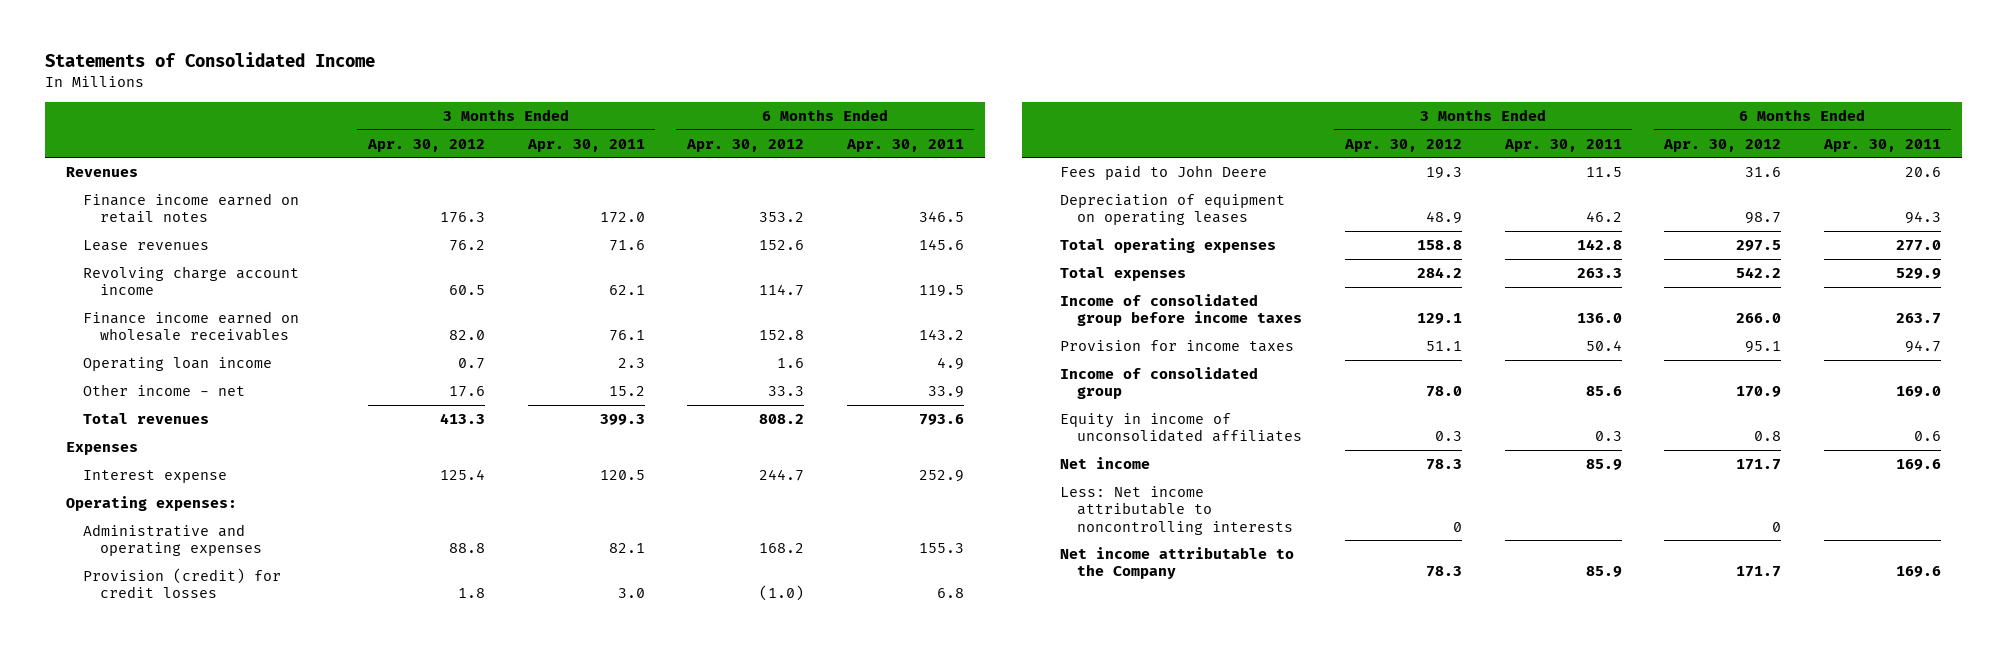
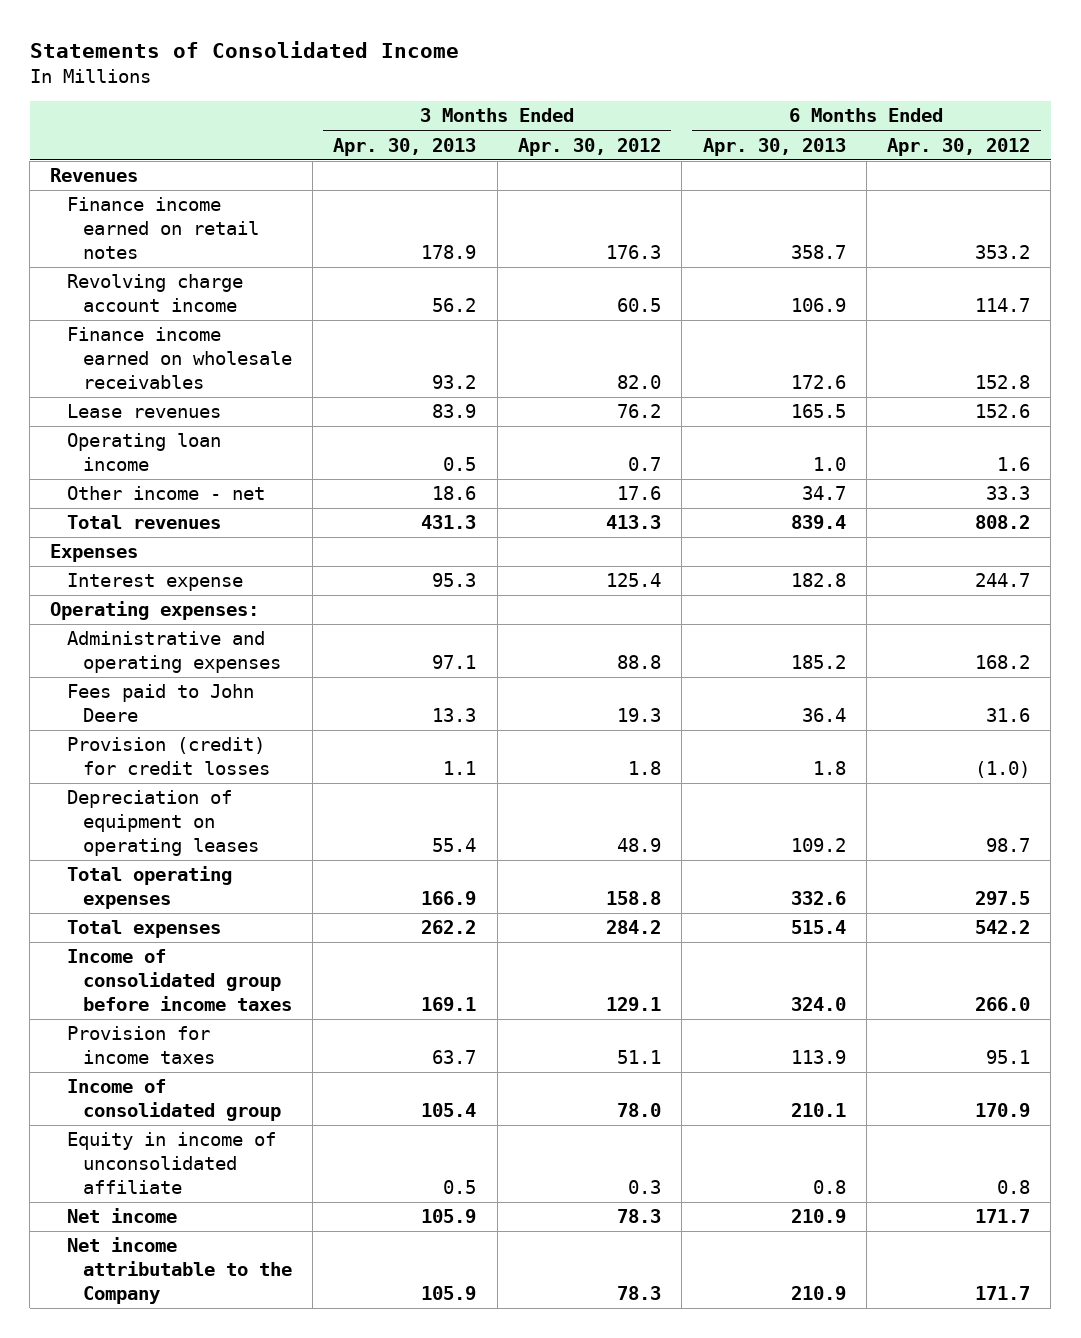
- | 3 Months Ended Apr. 30, 2012 | 3 Months Ended Apr. 30, 2011 | 6 Months Ended Apr. 30, 2012 | 6 Months Ended Apr. 30, 2011
+ | 3 Months Ended Apr. 30, 2013 | 3 Months Ended Apr. 30, 2012 | 6 Months Ended Apr. 30, 2013 | 6 Months Ended Apr. 30, 2012
moved down: Lease revenues | 83.9 | 76.2 | 165.5 | 152.6
moved down: Provision (credit) for credit losses | 1.1 | 1.8 | 1.8 | (1.0)
- Equity in income of unconsolidated affiliates | 0.3 | 0.3 | 0.8 | 0.6
+ Equity in income of unconsolidated affiliate | 0.5 | 0.3 | 0.8 | 0.8
- Less: Net income attributable to noncontrolling interests | 0 | | 0 |

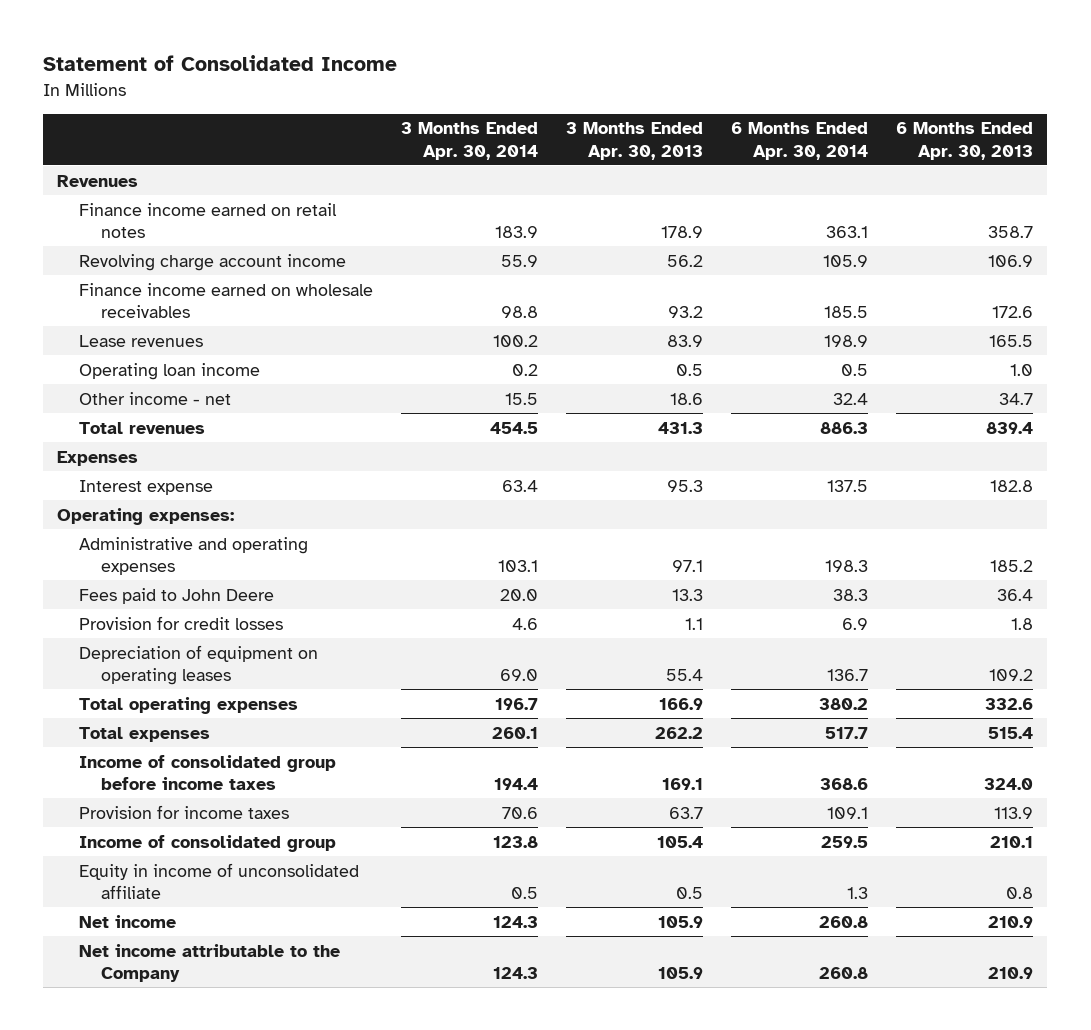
- Statements of Consolidated Income
+ Statement of Consolidated Income
- | 3 Months Ended Apr. 30, 2013 | 3 Months Ended Apr. 30, 2012 | 6 Months Ended Apr. 30, 2013 | 6 Months Ended Apr. 30, 2012
+ | 3 Months Ended Apr. 30, 2014 | 3 Months Ended Apr. 30, 2013 | 6 Months Ended Apr. 30, 2014 | 6 Months Ended Apr. 30, 2013
- Provision (credit) for credit losses | 1.1 | 1.8 | 1.8 | (1.0)
+ Provision for credit losses | 4.6 | 1.1 | 6.9 | 1.8

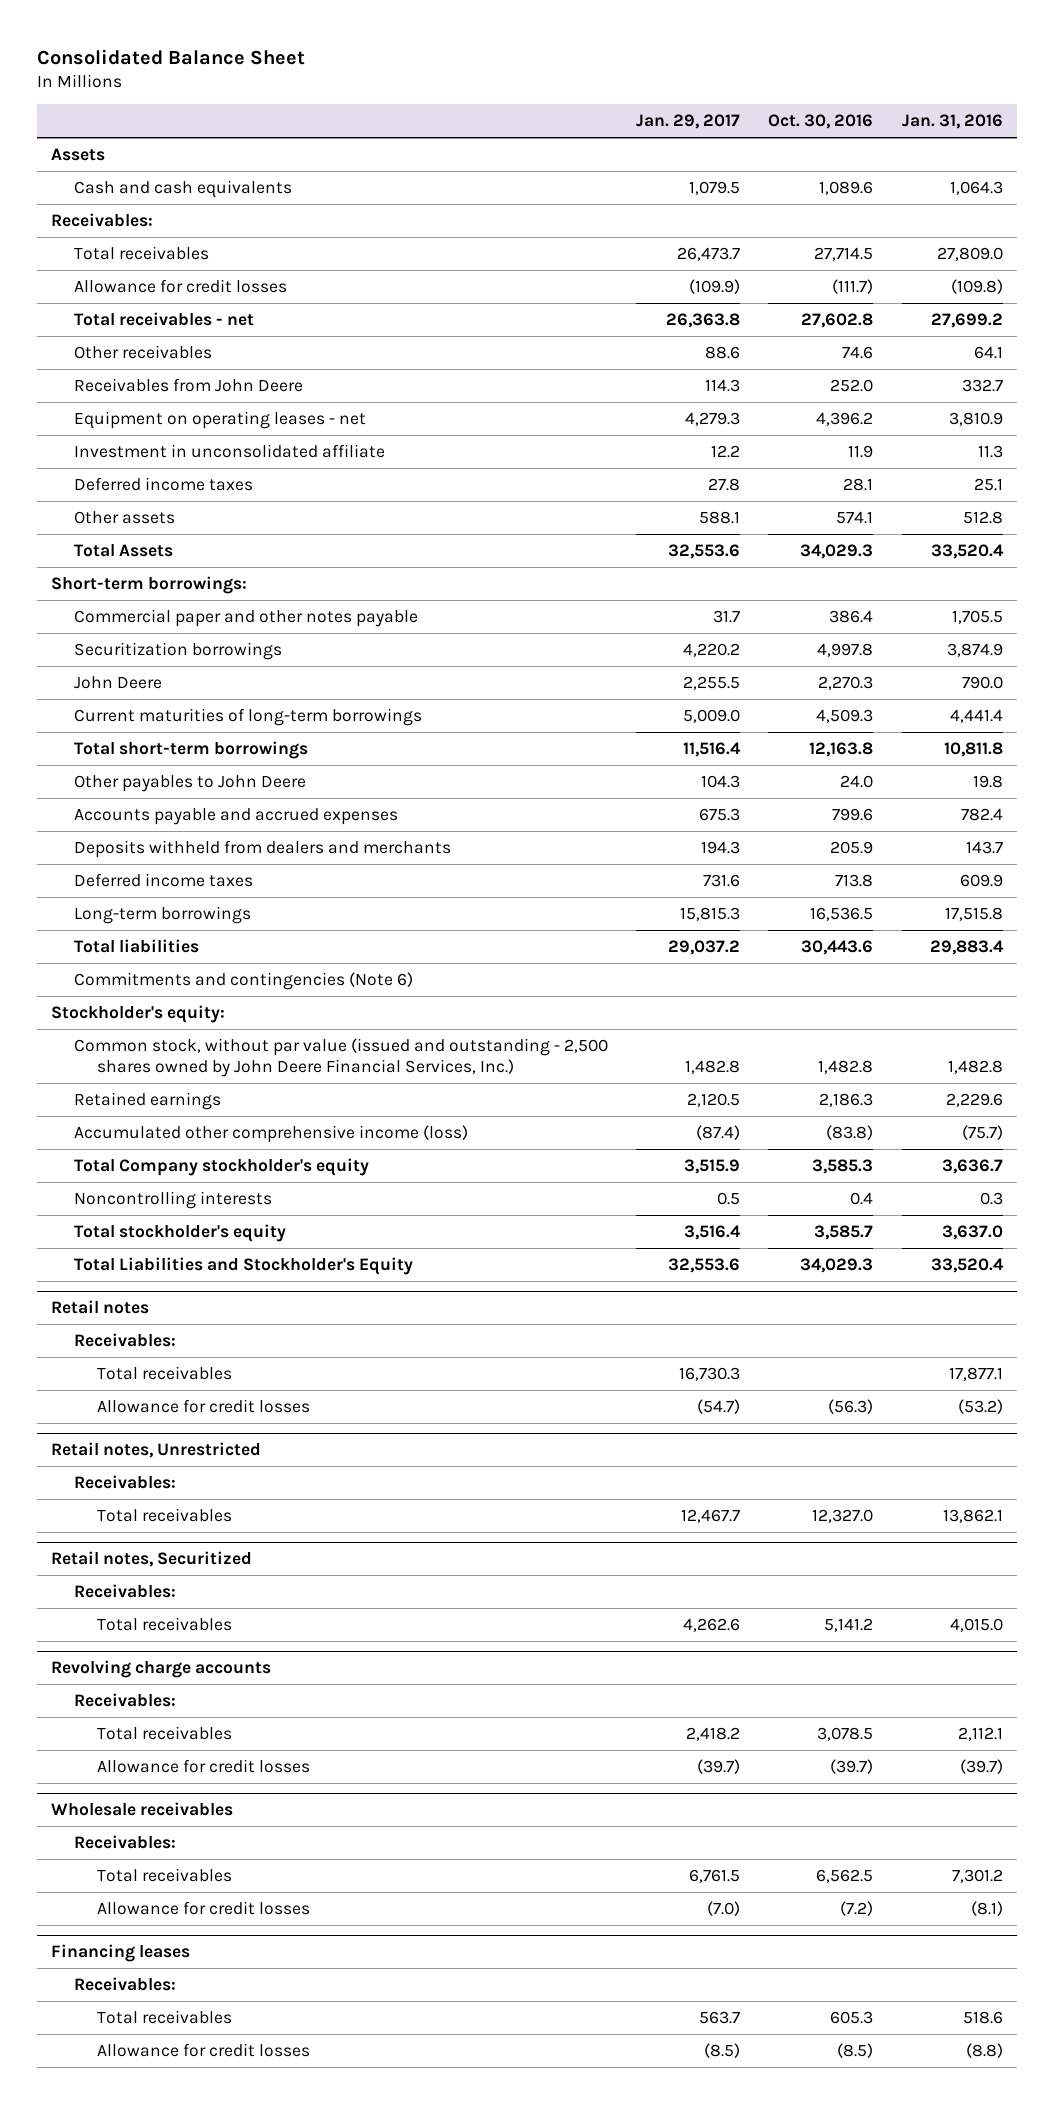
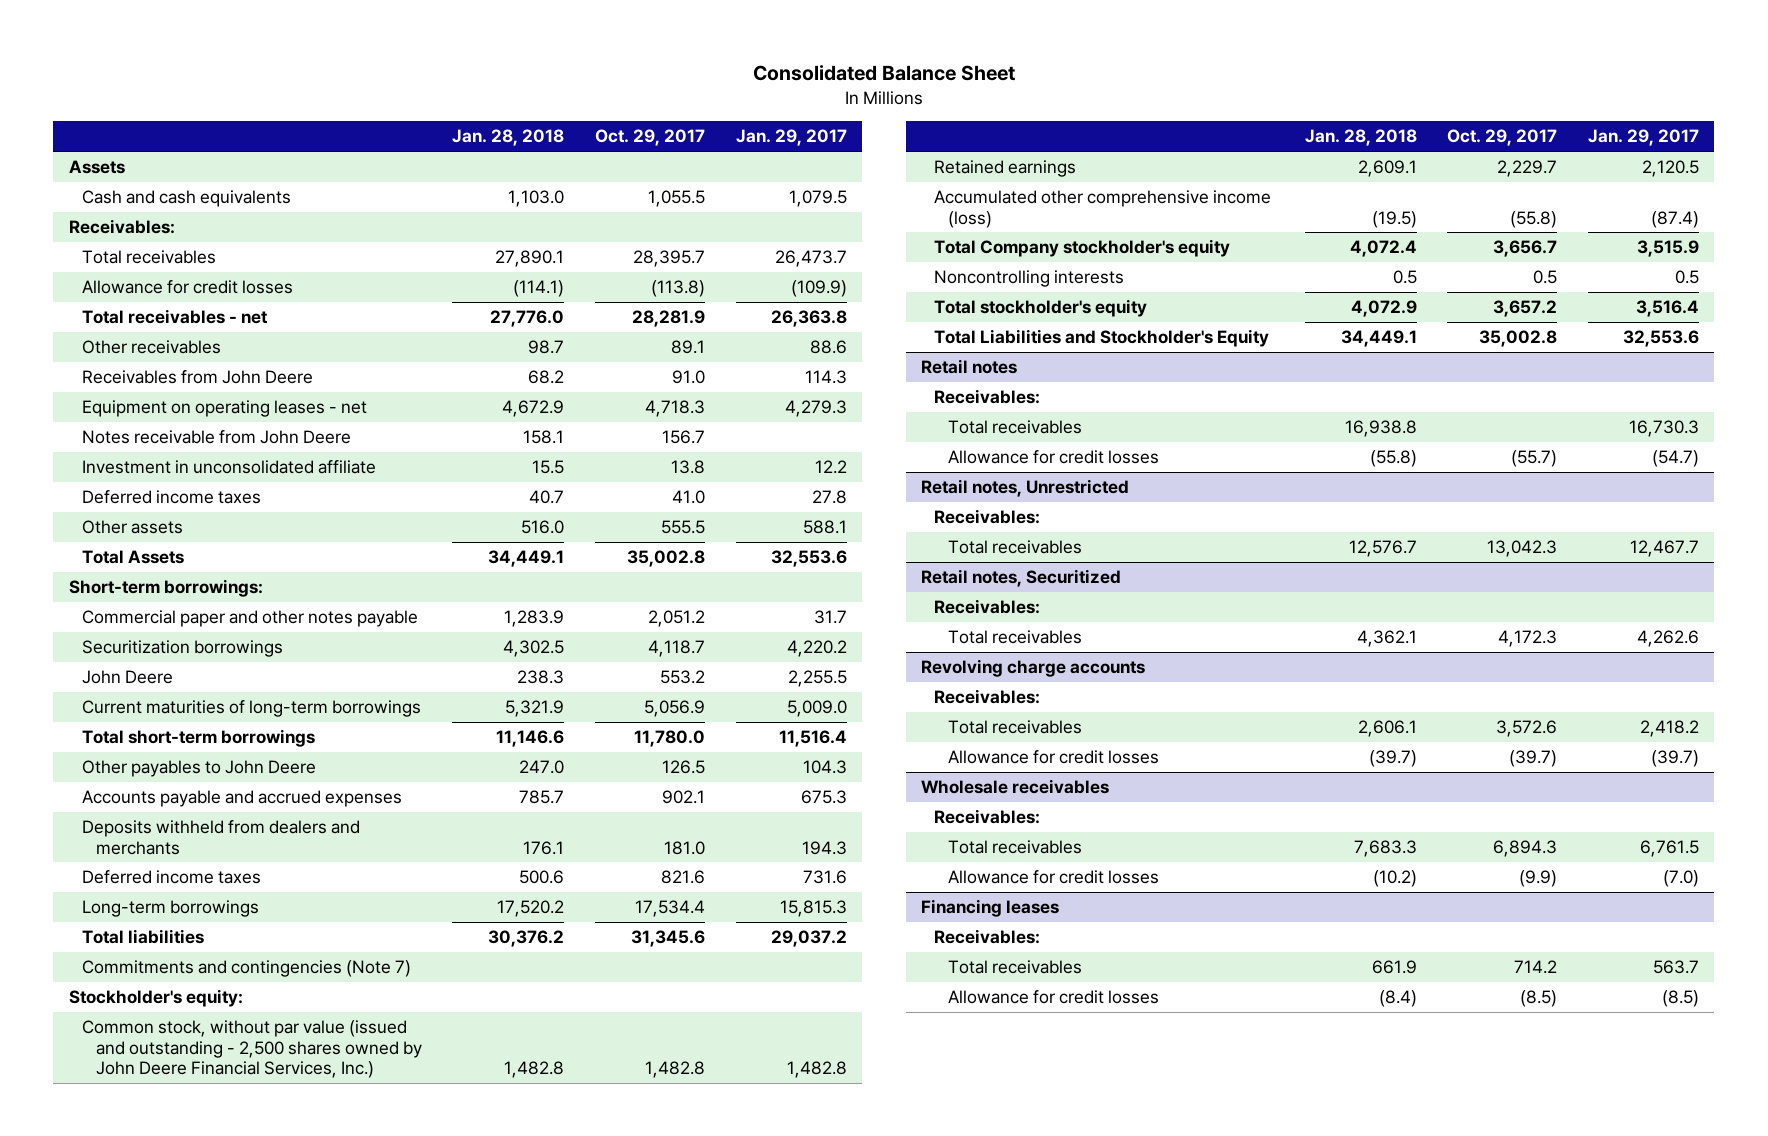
- | Jan. 29, 2017 | Oct. 30, 2016 | Jan. 31, 2016
+ | Jan. 28, 2018 | Oct. 29, 2017 | Jan. 29, 2017
+ Notes receivable from John Deere | 158.1 | 156.7 |
- Commitments and contingencies (Note 6)
+ Commitments and contingencies (Note 7)

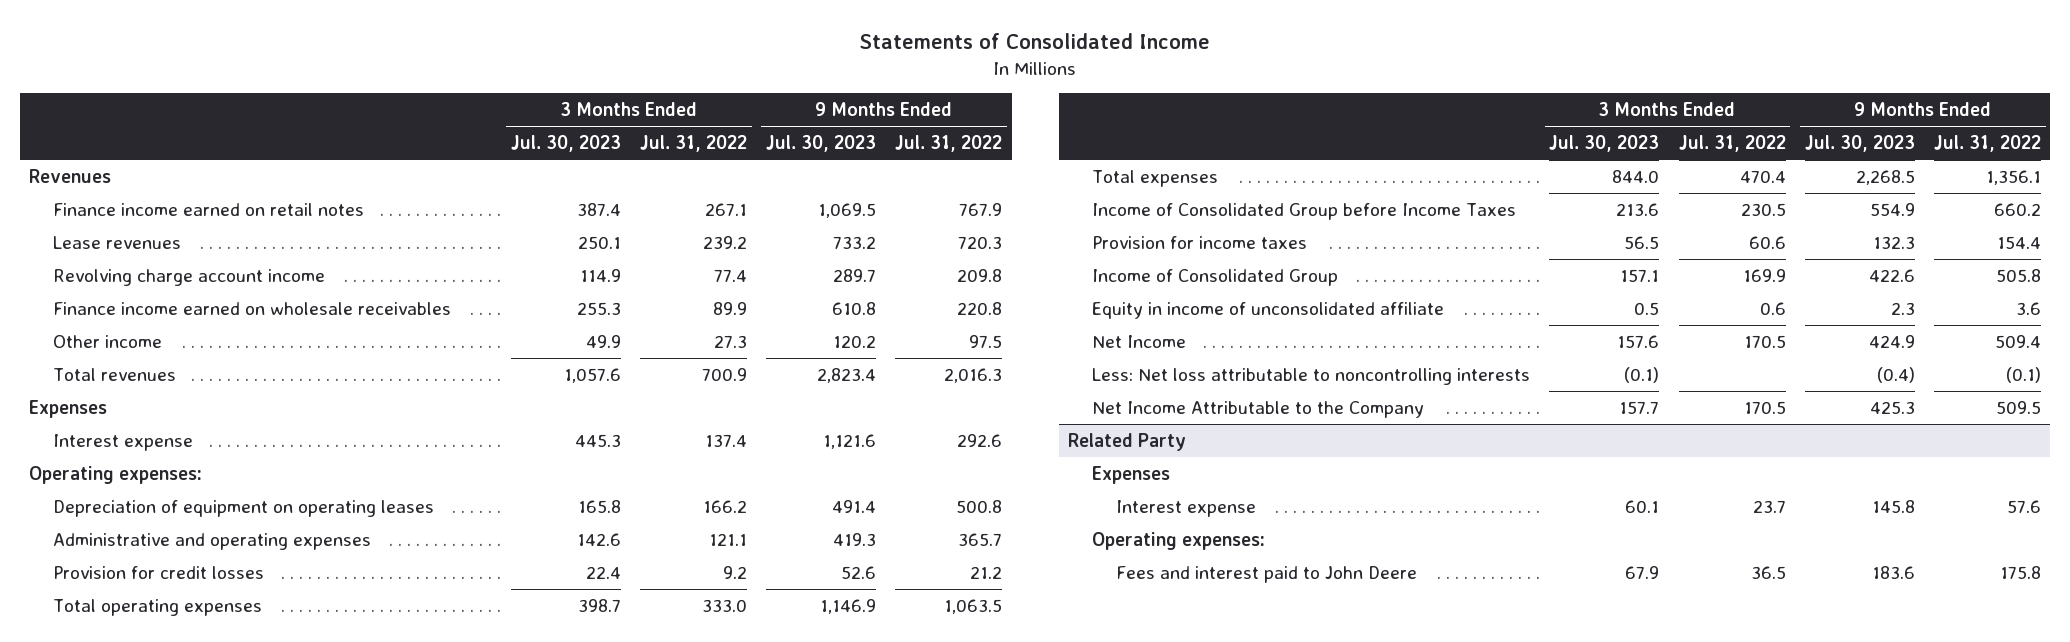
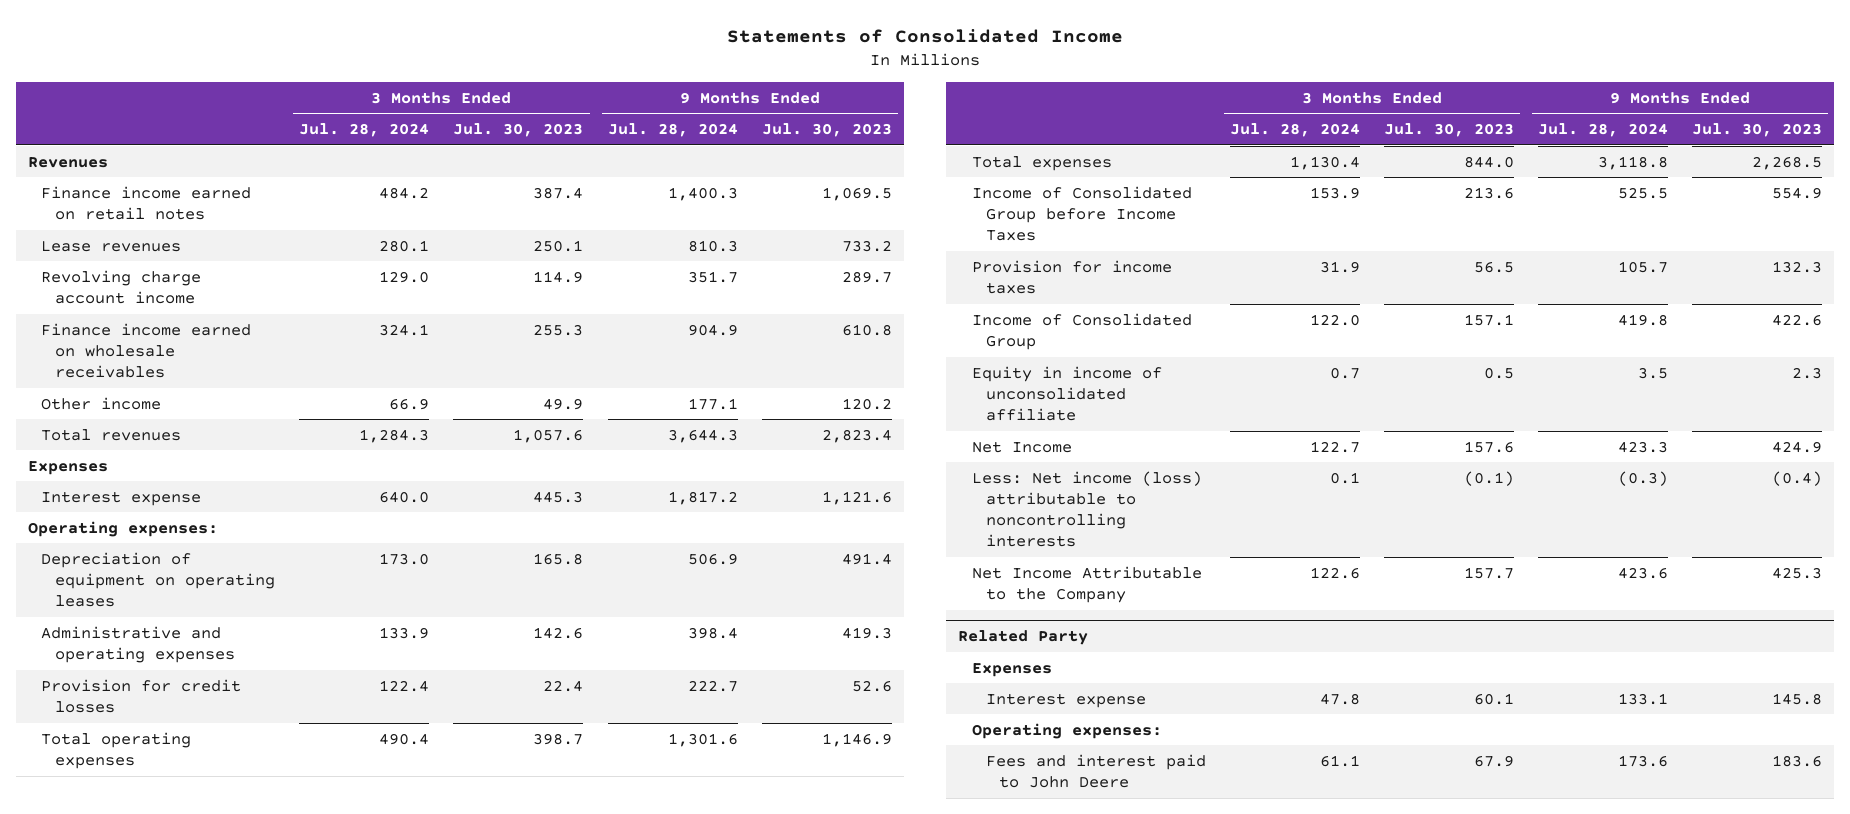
- | 3 Months Ended Jul. 30, 2023 | 3 Months Ended Jul. 31, 2022 | 9 Months Ended Jul. 30, 2023 | 9 Months Ended Jul. 31, 2022
+ | 3 Months Ended Jul. 28, 2024 | 3 Months Ended Jul. 30, 2023 | 9 Months Ended Jul. 28, 2024 | 9 Months Ended Jul. 30, 2023
- Less: Net loss attributable to noncontrolling interests | (0.1) | | (0.4) | (0.1)
+ Less: Net income (loss) attributable to noncontrolling interests | 0.1 | (0.1) | (0.3) | (0.4)

